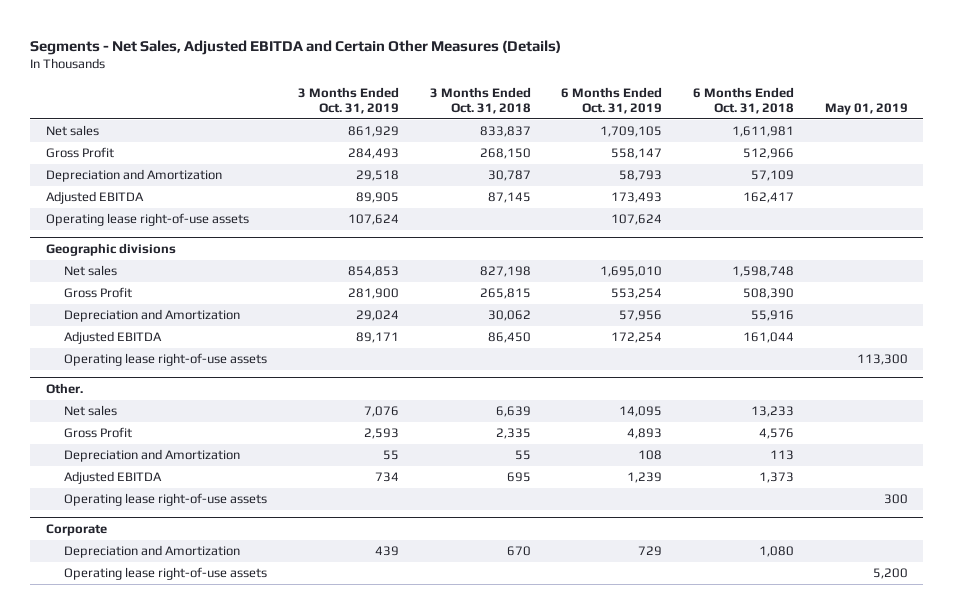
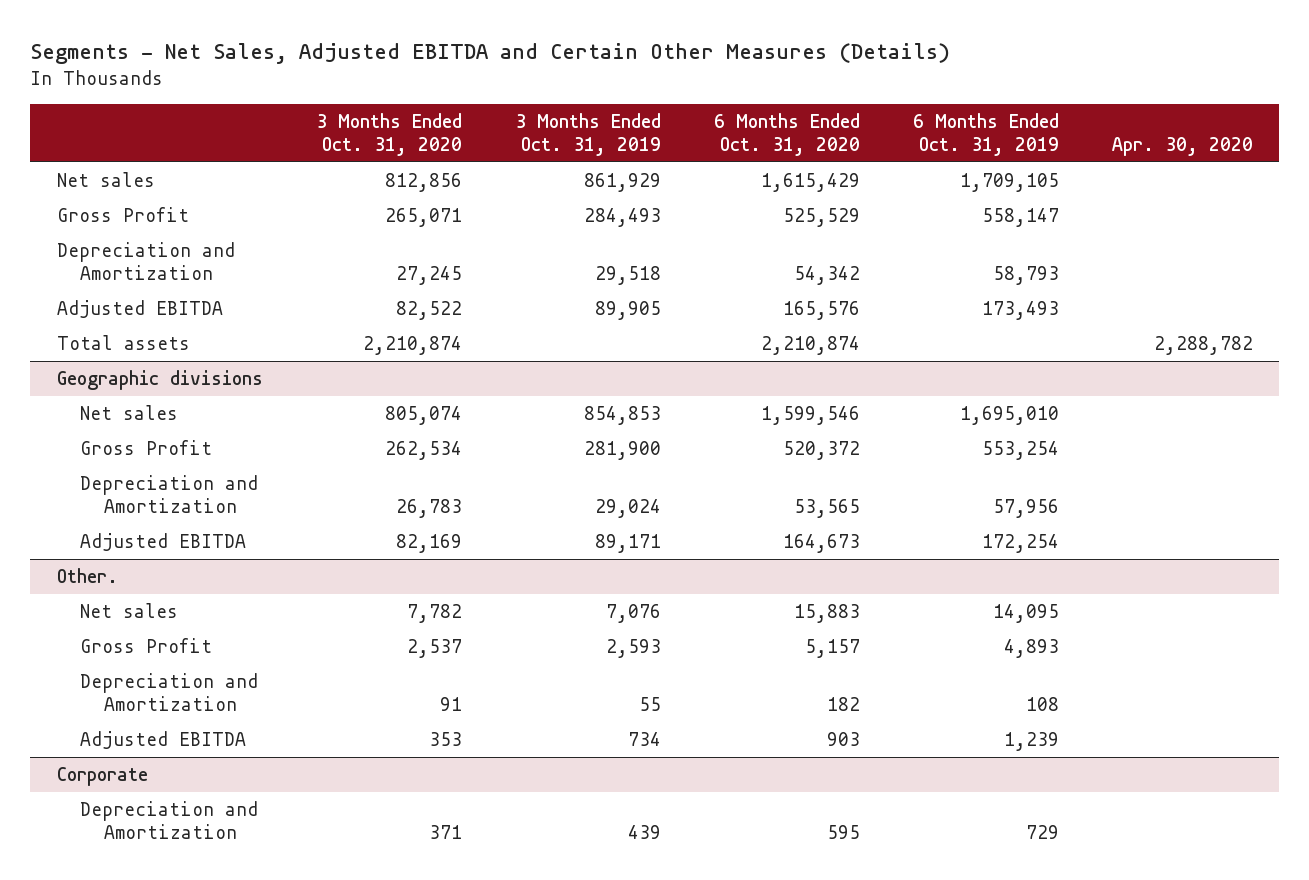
- | 3 Months Ended Oct. 31, 2019 | 3 Months Ended Oct. 31, 2018 | 6 Months Ended Oct. 31, 2019 | 6 Months Ended Oct. 31, 2018 | May 01, 2019
+ | 3 Months Ended Oct. 31, 2020 | 3 Months Ended Oct. 31, 2019 | 6 Months Ended Oct. 31, 2020 | 6 Months Ended Oct. 31, 2019 | Apr. 30, 2020
- Operating lease right-of-use assets | 107,624 | | 107,624 | |
+ Total assets | 2,210,874 | | 2,210,874 | | 2,288,782
@ Geographic divisions
- Operating lease right-of-use assets | | | | | 113,300
@ Other.
- Operating lease right-of-use assets | | | | | 300
@ Corporate
- Operating lease right-of-use assets | | | | | 5,200

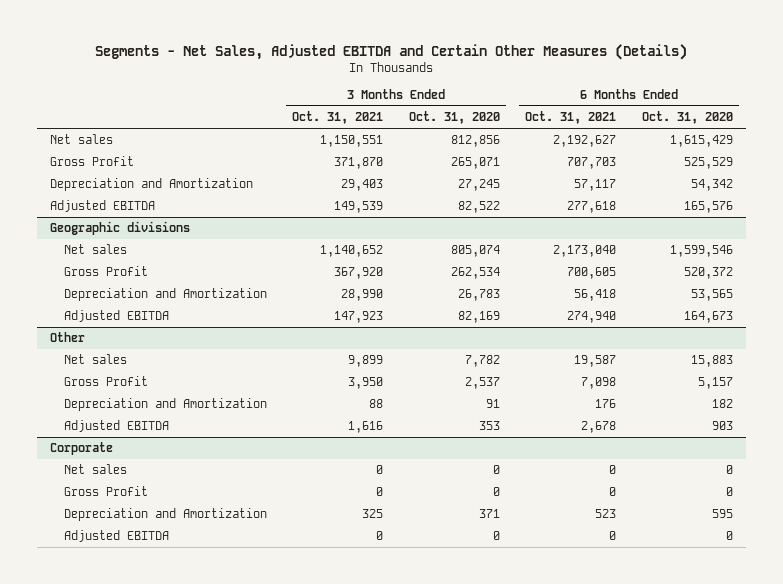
- | 3 Months Ended Oct. 31, 2020 | 3 Months Ended Oct. 31, 2019 | 6 Months Ended Oct. 31, 2020 | 6 Months Ended Oct. 31, 2019 | Apr. 30, 2020
+ | 3 Months Ended Oct. 31, 2021 | 3 Months Ended Oct. 31, 2020 | 6 Months Ended Oct. 31, 2021 | 6 Months Ended Oct. 31, 2020
- Total assets | 2,210,874 | | 2,210,874 | | 2,288,782
- Other.
+ Other
@ Corporate
+ Net sales | 0 | 0 | 0 | 0
+ Gross Profit | 0 | 0 | 0 | 0
+ Adjusted EBITDA | 0 | 0 | 0 | 0

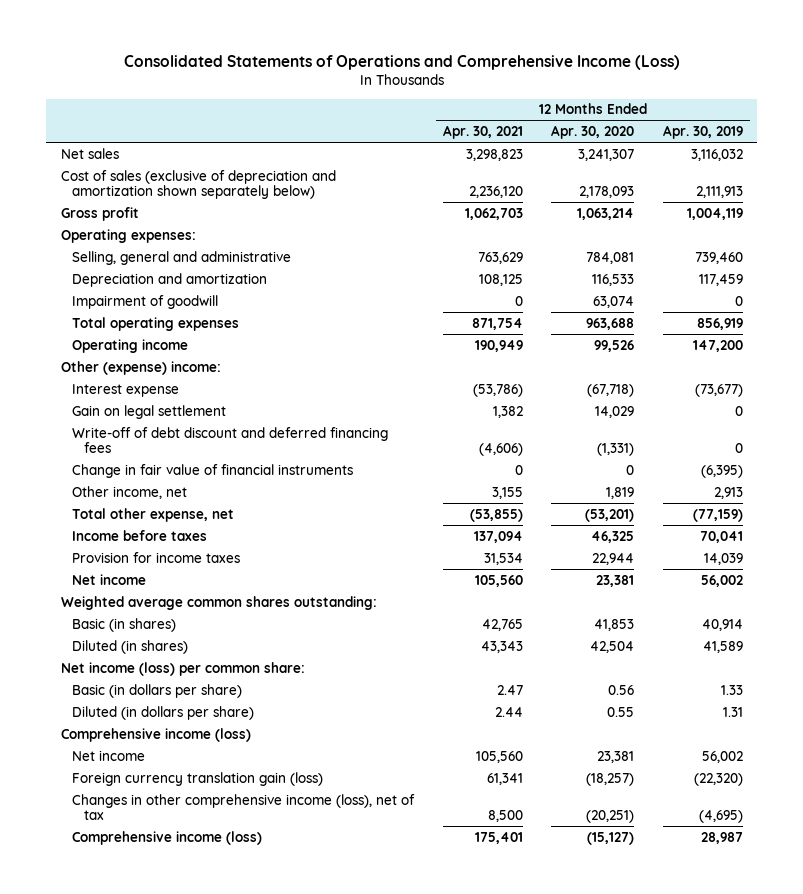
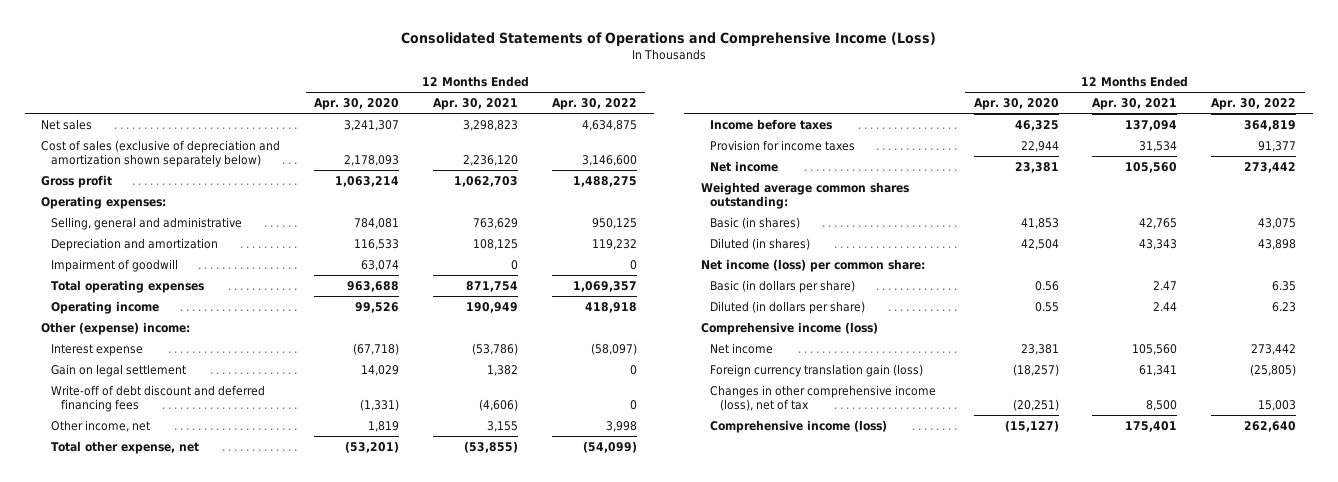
- | 12 Months Ended Apr. 30, 2021 | 12 Months Ended Apr. 30, 2020 | 12 Months Ended Apr. 30, 2019
+ | 12 Months Ended Apr. 30, 2020 | 12 Months Ended Apr. 30, 2021 | 12 Months Ended Apr. 30, 2022
- Change in fair value of financial instruments | 0 | 0 | (6,395)

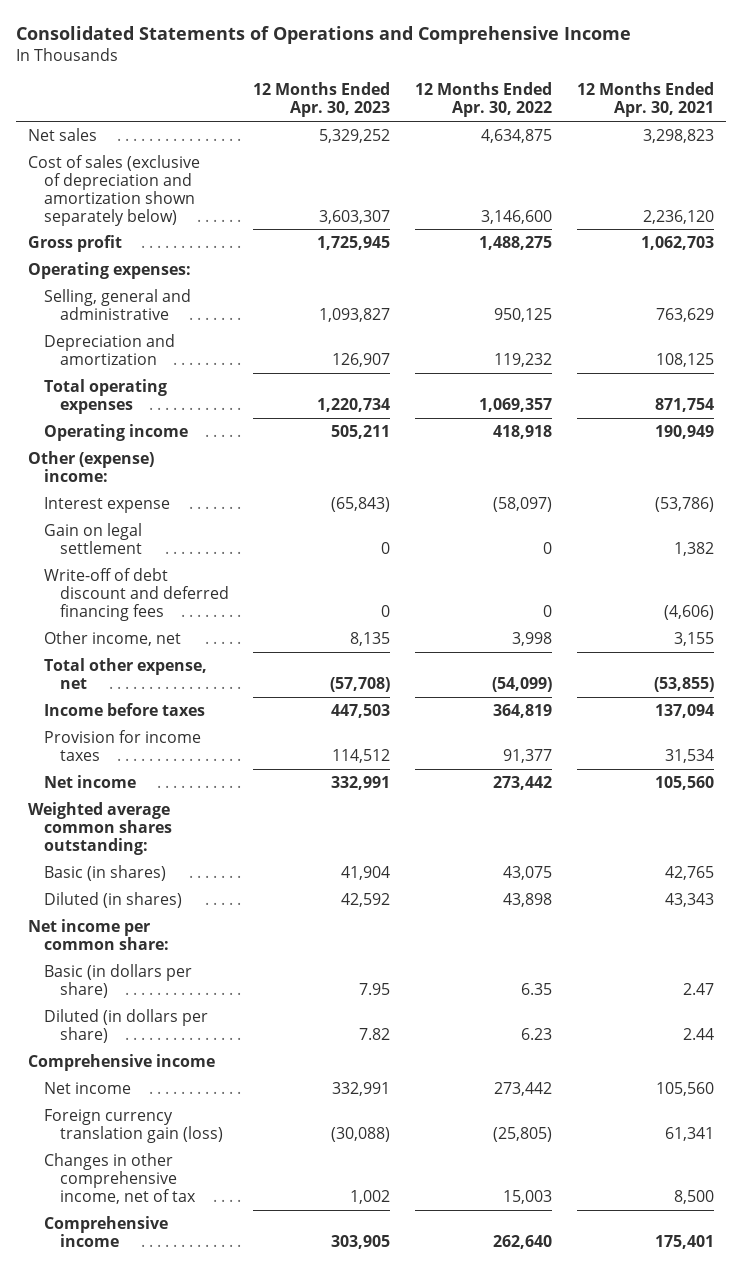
- Consolidated Statements of Operations and Comprehensive Income (Loss)
+ Consolidated Statements of Operations and Comprehensive Income
- | 12 Months Ended Apr. 30, 2020 | 12 Months Ended Apr. 30, 2021 | 12 Months Ended Apr. 30, 2022
+ | 12 Months Ended Apr. 30, 2023 | 12 Months Ended Apr. 30, 2022 | 12 Months Ended Apr. 30, 2021
- Impairment of goodwill | 63,074 | 0 | 0
- Net income (loss) per common share:
+ Net income per common share:
- Comprehensive income (loss)
+ Comprehensive income
- Changes in other comprehensive income (loss), net of tax | (20,251) | 8,500 | 15,003
- Comprehensive income (loss) | (15,127) | 175,401 | 262,640
+ Changes in other comprehensive income, net of tax | 1,002 | 15,003 | 8,500
+ Comprehensive income | 303,905 | 262,640 | 175,401

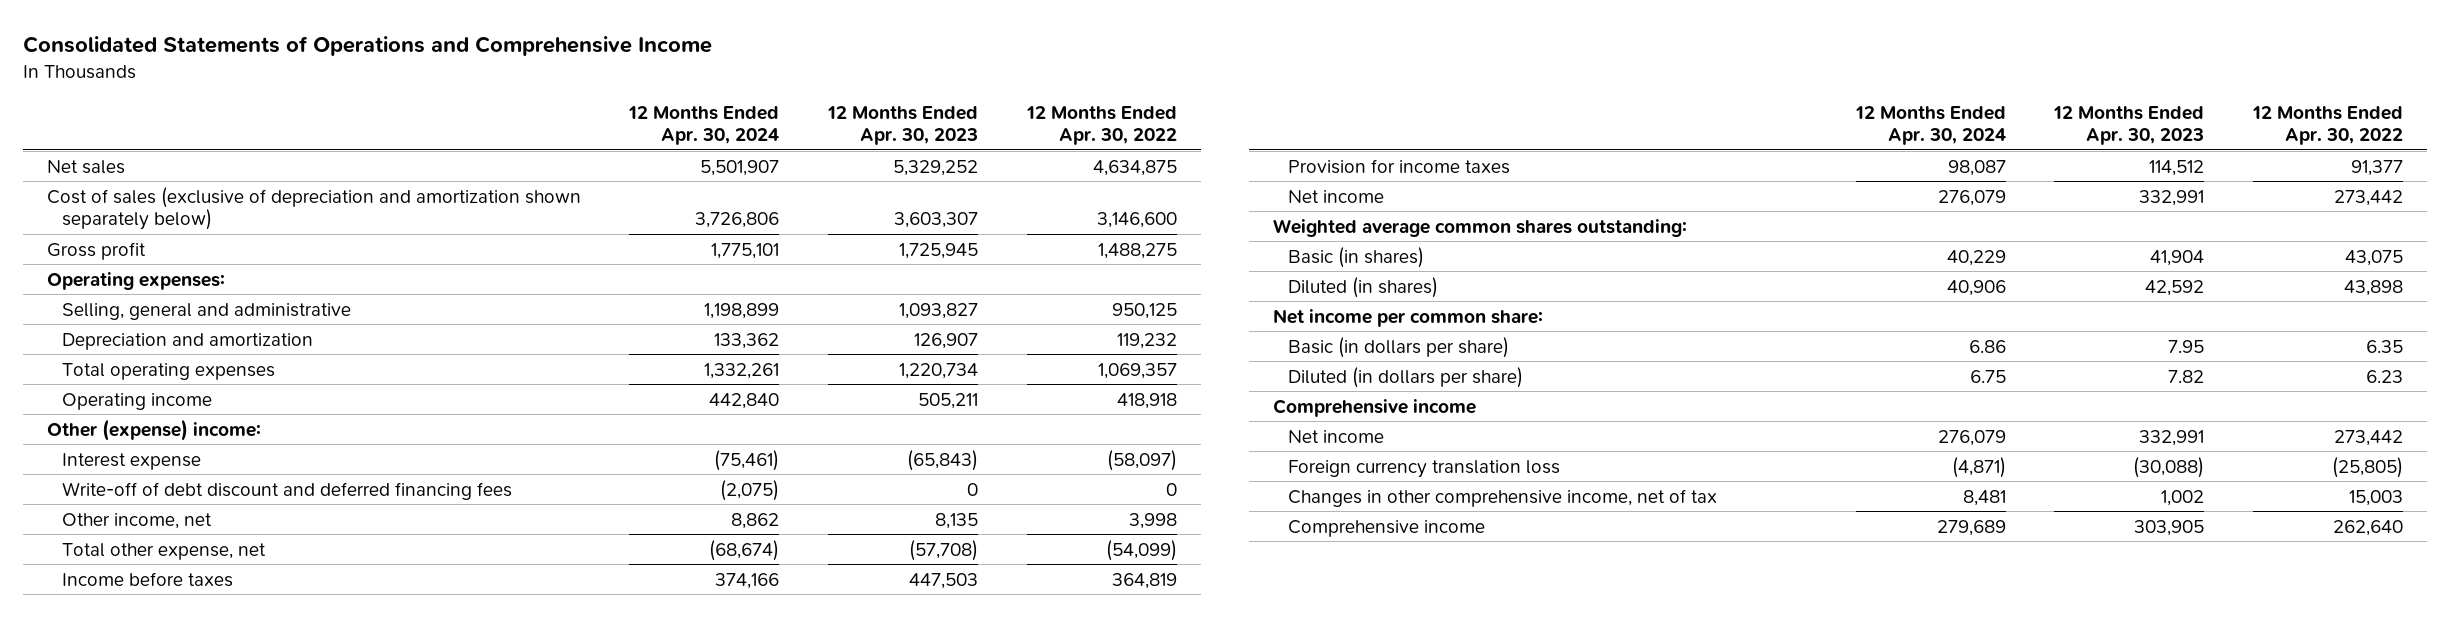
- | 12 Months Ended Apr. 30, 2023 | 12 Months Ended Apr. 30, 2022 | 12 Months Ended Apr. 30, 2021
+ | 12 Months Ended Apr. 30, 2024 | 12 Months Ended Apr. 30, 2023 | 12 Months Ended Apr. 30, 2022
- Gain on legal settlement | 0 | 0 | 1,382
- Foreign currency translation gain (loss) | (30,088) | (25,805) | 61,341
+ Foreign currency translation loss | (4,871) | (30,088) | (25,805)

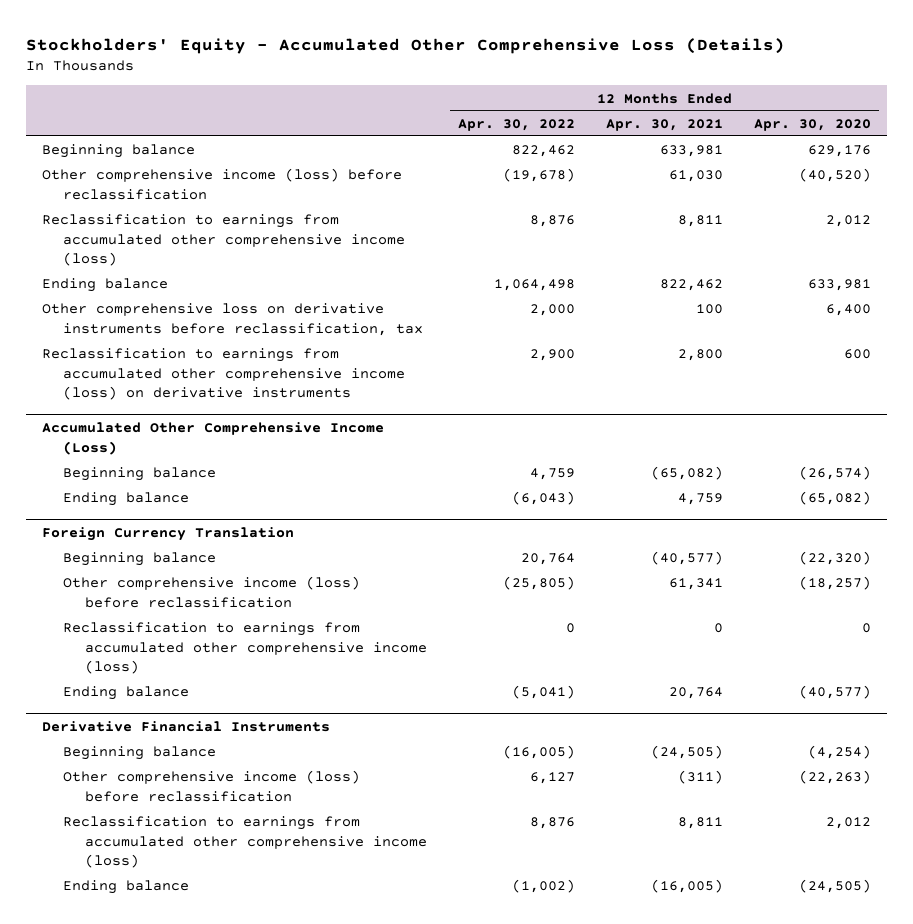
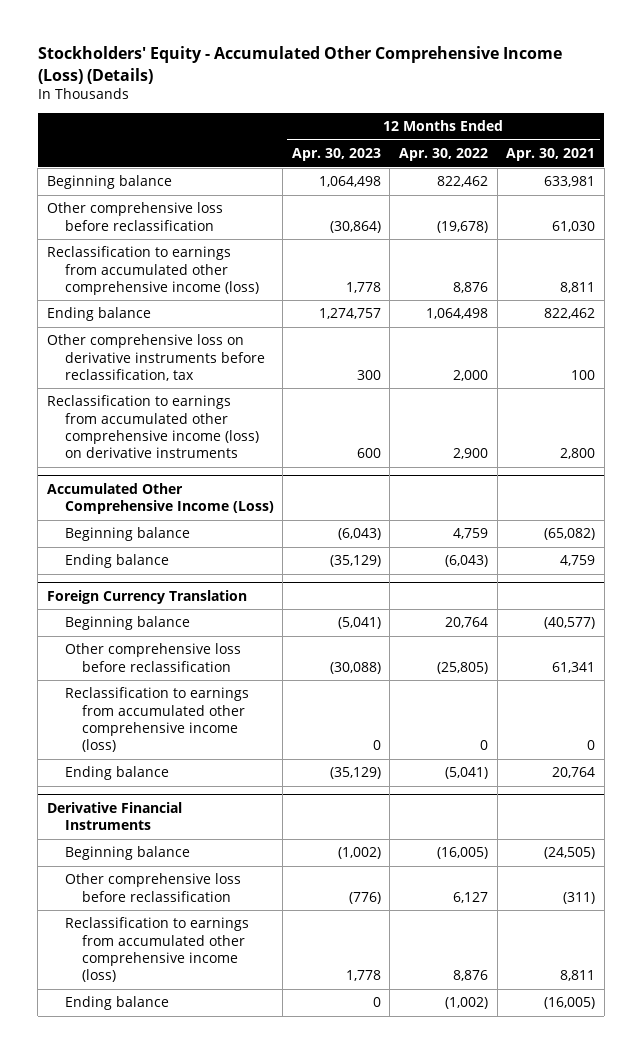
- Stockholders' Equity - Accumulated Other Comprehensive Loss (Details)
+ Stockholders' Equity - Accumulated Other Comprehensive Income (Loss) (Details)
- | 12 Months Ended Apr. 30, 2022 | 12 Months Ended Apr. 30, 2021 | 12 Months Ended Apr. 30, 2020
+ | 12 Months Ended Apr. 30, 2023 | 12 Months Ended Apr. 30, 2022 | 12 Months Ended Apr. 30, 2021
- Other comprehensive income (loss) before reclassification | (19,678) | 61,030 | (40,520)
+ Other comprehensive loss before reclassification | (30,864) | (19,678) | 61,030
@ Foreign Currency Translation
- Other comprehensive income (loss) before reclassification | (25,805) | 61,341 | (18,257)
+ Other comprehensive loss before reclassification | (30,088) | (25,805) | 61,341
@ Derivative Financial Instruments
- Other comprehensive income (loss) before reclassification | 6,127 | (311) | (22,263)
+ Other comprehensive loss before reclassification | (776) | 6,127 | (311)

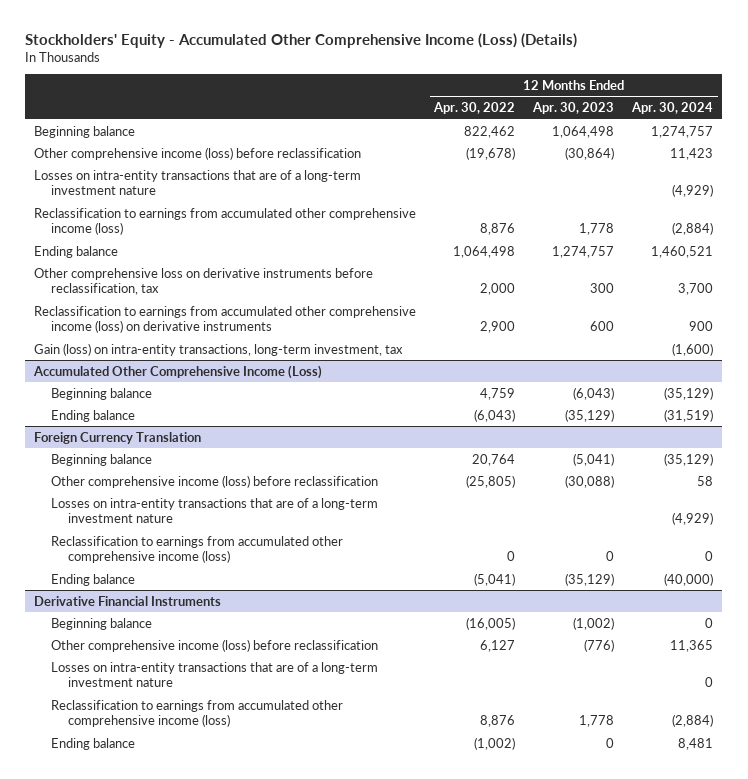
- | 12 Months Ended Apr. 30, 2023 | 12 Months Ended Apr. 30, 2022 | 12 Months Ended Apr. 30, 2021
+ | 12 Months Ended Apr. 30, 2022 | 12 Months Ended Apr. 30, 2023 | 12 Months Ended Apr. 30, 2024
- Other comprehensive loss before reclassification | (30,864) | (19,678) | 61,030
+ Other comprehensive income (loss) before reclassification | (19,678) | (30,864) | 11,423
+ Losses on intra-entity transactions that are of a long-term investment nature | | | (4,929)
+ Gain (loss) on intra-entity transactions, long-term investment, tax | | | (1,600)
@ Foreign Currency Translation
- Other comprehensive loss before reclassification | (30,088) | (25,805) | 61,341
+ Other comprehensive income (loss) before reclassification | (25,805) | (30,088) | 58
+ Losses on intra-entity transactions that are of a long-term investment nature | | | (4,929)
@ Derivative Financial Instruments
- Other comprehensive loss before reclassification | (776) | 6,127 | (311)
+ Other comprehensive income (loss) before reclassification | 6,127 | (776) | 11,365
+ Losses on intra-entity transactions that are of a long-term investment nature | | | 0

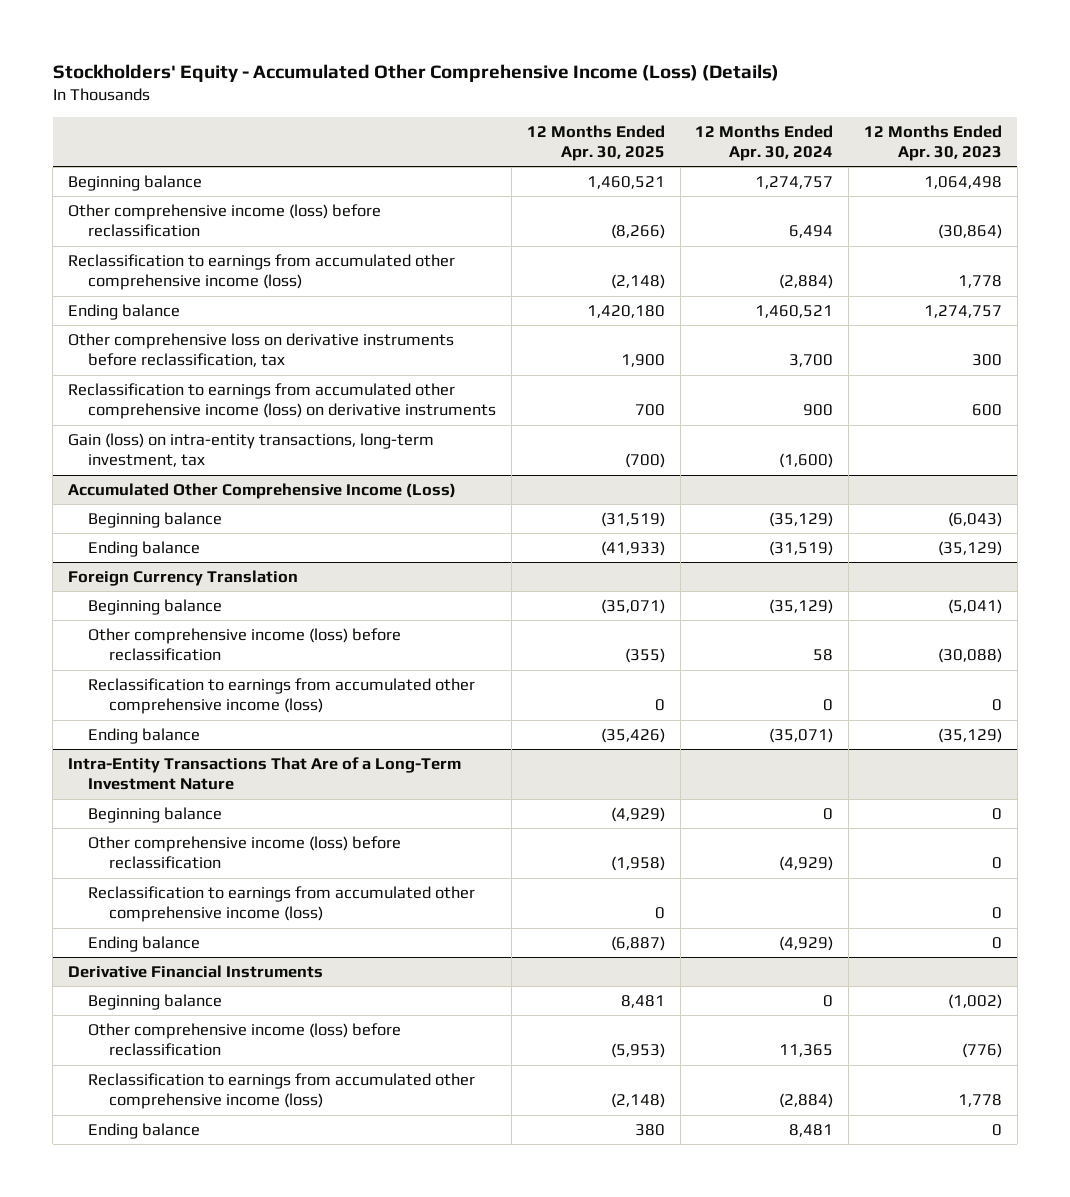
- | 12 Months Ended Apr. 30, 2022 | 12 Months Ended Apr. 30, 2023 | 12 Months Ended Apr. 30, 2024
+ | 12 Months Ended Apr. 30, 2025 | 12 Months Ended Apr. 30, 2024 | 12 Months Ended Apr. 30, 2023
- Other comprehensive income (loss) before reclassification | (19,678) | (30,864) | 11,423
- Losses on intra-entity transactions that are of a long-term investment nature | | | (4,929)
+ Other comprehensive income (loss) before reclassification | (8,266) | 6,494 | (30,864)
@ Foreign Currency Translation
- Losses on intra-entity transactions that are of a long-term investment nature | | | (4,929)
- Ending balance | (5,041) | (35,129) | (40,000)
+ Ending balance | (35,426) | (35,071) | (35,129)
+ Intra-Entity Transactions That Are of a Long-Term Investment Nature
+ Beginning balance | (4,929) | 0 | 0
+ Other comprehensive income (loss) before reclassification | (1,958) | (4,929) | 0
+ Reclassification to earnings from accumulated other comprehensive income (loss) | 0 | | 0
+ Ending balance | (6,887) | (4,929) | 0
@ Derivative Financial Instruments
- Losses on intra-entity transactions that are of a long-term investment nature | | | 0

